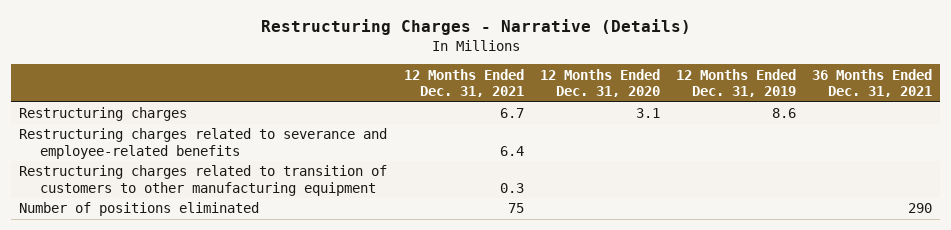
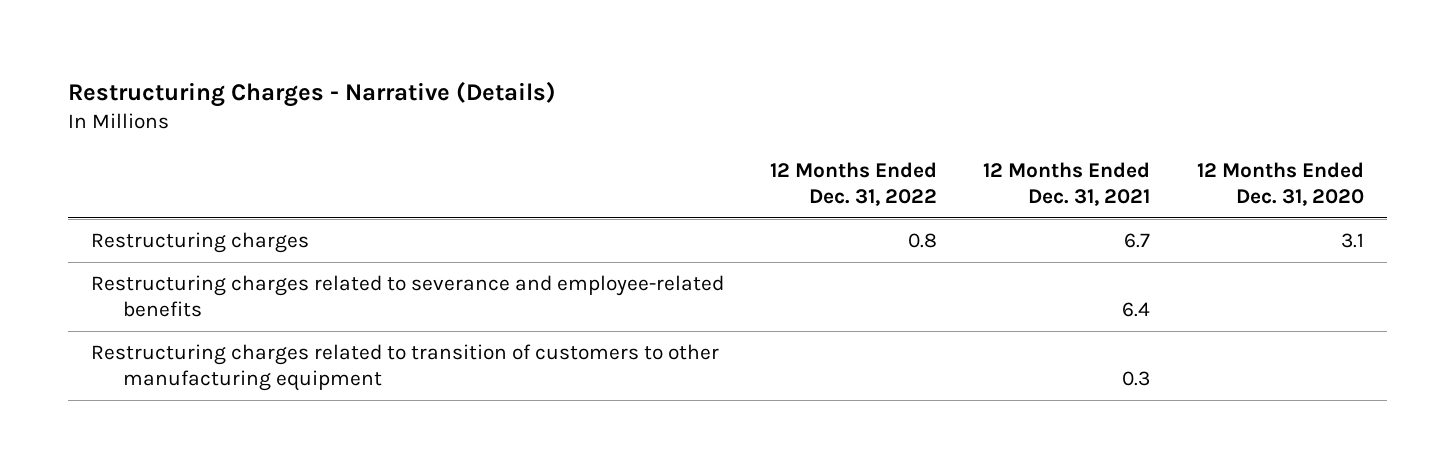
- | 12 Months Ended Dec. 31, 2021 | 12 Months Ended Dec. 31, 2020 | 12 Months Ended Dec. 31, 2019 | 36 Months Ended Dec. 31, 2021
+ | 12 Months Ended Dec. 31, 2022 | 12 Months Ended Dec. 31, 2021 | 12 Months Ended Dec. 31, 2020
- Number of positions eliminated | 75 | | | 290

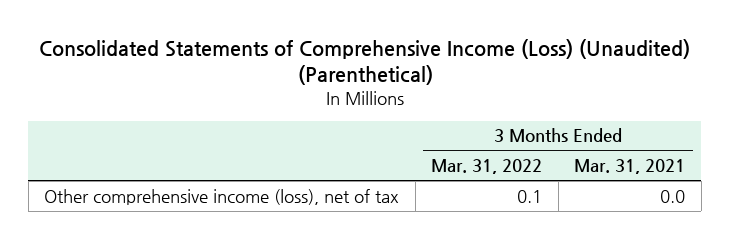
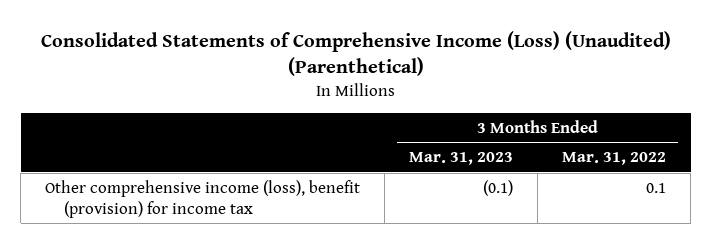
- | 3 Months Ended Mar. 31, 2022 | 3 Months Ended Mar. 31, 2021
+ | 3 Months Ended Mar. 31, 2023 | 3 Months Ended Mar. 31, 2022
- Other comprehensive income (loss), net of tax | 0.1 | 0.0
+ Other comprehensive income (loss), benefit (provision) for income tax | (0.1) | 0.1

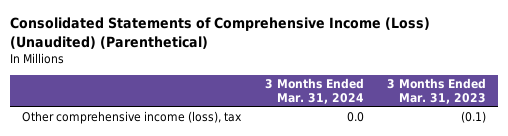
- | 3 Months Ended Mar. 31, 2023 | 3 Months Ended Mar. 31, 2022
+ | 3 Months Ended Mar. 31, 2024 | 3 Months Ended Mar. 31, 2023
- Other comprehensive income (loss), benefit (provision) for income tax | (0.1) | 0.1
+ Other comprehensive income (loss), tax | 0.0 | (0.1)

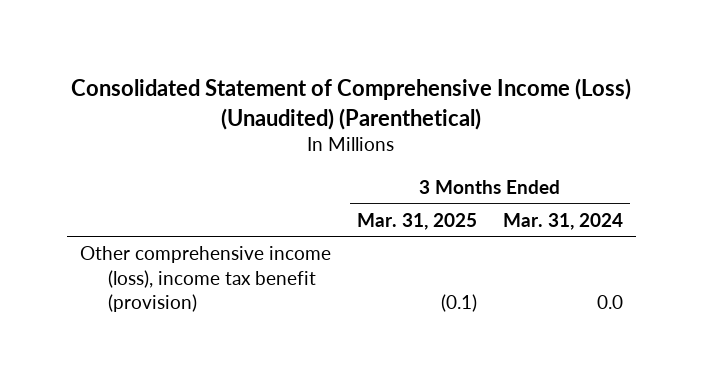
- Consolidated Statements of Comprehensive Income (Loss) (Unaudited) (Parenthetical)
+ Consolidated Statement of Comprehensive Income (Loss) (Unaudited) (Parenthetical)
- | 3 Months Ended Mar. 31, 2024 | 3 Months Ended Mar. 31, 2023
+ | 3 Months Ended Mar. 31, 2025 | 3 Months Ended Mar. 31, 2024
- Other comprehensive income (loss), tax | 0.0 | (0.1)
+ Other comprehensive income (loss), income tax benefit (provision) | (0.1) | 0.0

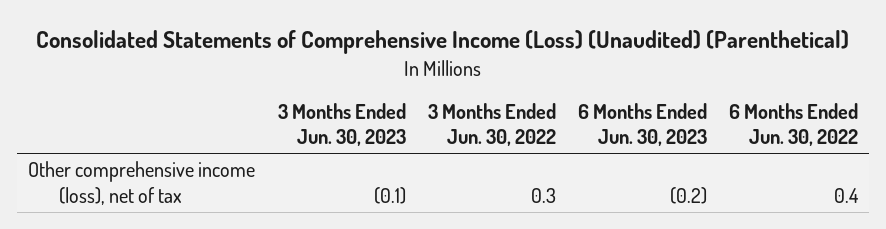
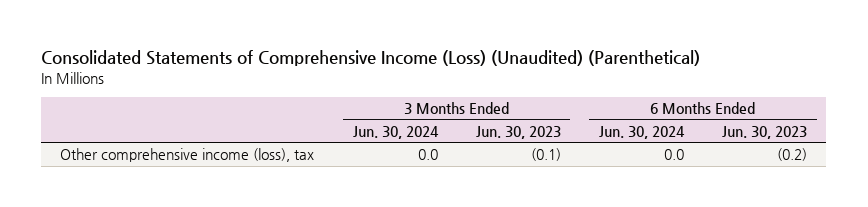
- | 3 Months Ended Jun. 30, 2023 | 3 Months Ended Jun. 30, 2022 | 6 Months Ended Jun. 30, 2023 | 6 Months Ended Jun. 30, 2022
+ | 3 Months Ended Jun. 30, 2024 | 3 Months Ended Jun. 30, 2023 | 6 Months Ended Jun. 30, 2024 | 6 Months Ended Jun. 30, 2023
- Other comprehensive income (loss), net of tax | (0.1) | 0.3 | (0.2) | 0.4
+ Other comprehensive income (loss), tax | 0.0 | (0.1) | 0.0 | (0.2)

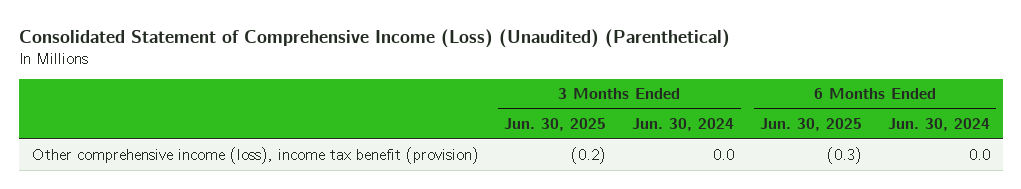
- Consolidated Statements of Comprehensive Income (Loss) (Unaudited) (Parenthetical)
+ Consolidated Statement of Comprehensive Income (Loss) (Unaudited) (Parenthetical)
- | 3 Months Ended Jun. 30, 2024 | 3 Months Ended Jun. 30, 2023 | 6 Months Ended Jun. 30, 2024 | 6 Months Ended Jun. 30, 2023
+ | 3 Months Ended Jun. 30, 2025 | 3 Months Ended Jun. 30, 2024 | 6 Months Ended Jun. 30, 2025 | 6 Months Ended Jun. 30, 2024
- Other comprehensive income (loss), tax | 0.0 | (0.1) | 0.0 | (0.2)
+ Other comprehensive income (loss), income tax benefit (provision) | (0.2) | 0.0 | (0.3) | 0.0

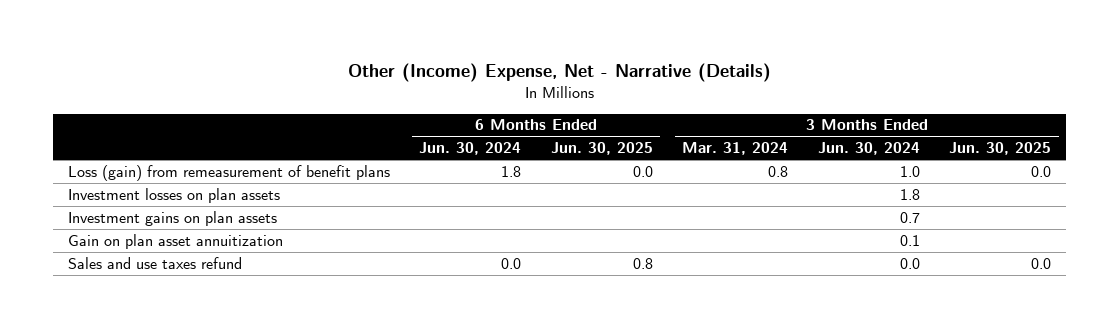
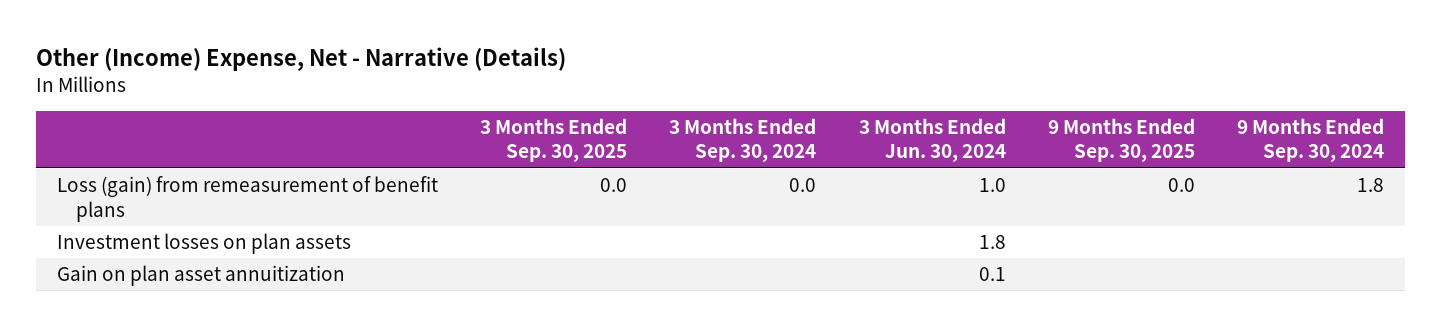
- | 6 Months Ended Jun. 30, 2024 | 6 Months Ended Jun. 30, 2025 | 3 Months Ended Mar. 31, 2024 | 3 Months Ended Jun. 30, 2024 | 3 Months Ended Jun. 30, 2025
+ | 3 Months Ended Sep. 30, 2025 | 3 Months Ended Sep. 30, 2024 | 3 Months Ended Jun. 30, 2024 | 9 Months Ended Sep. 30, 2025 | 9 Months Ended Sep. 30, 2024
- Investment gains on plan assets | | | | 0.7 |
- Sales and use taxes refund | 0.0 | 0.8 | | 0.0 | 0.0

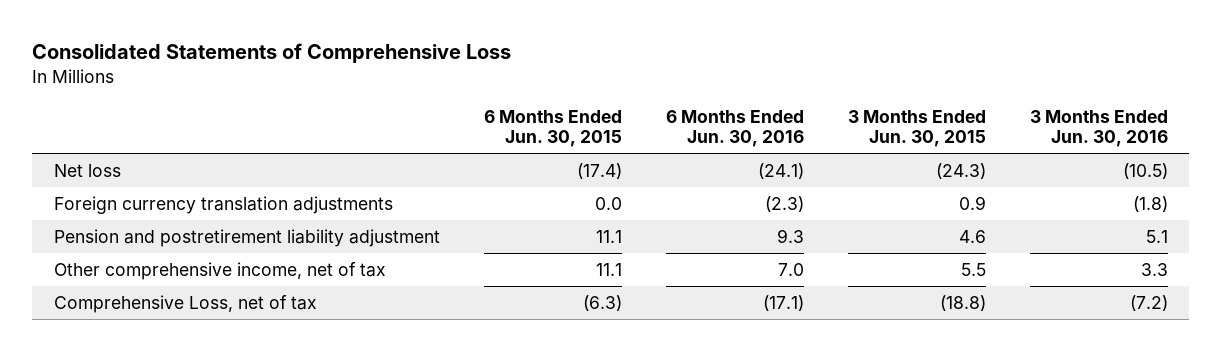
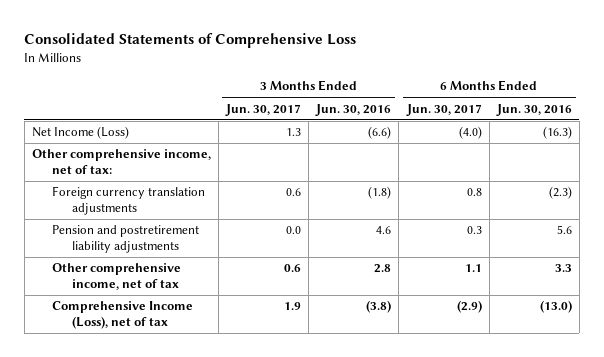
- | 6 Months Ended Jun. 30, 2015 | 6 Months Ended Jun. 30, 2016 | 3 Months Ended Jun. 30, 2015 | 3 Months Ended Jun. 30, 2016
+ | 3 Months Ended Jun. 30, 2017 | 3 Months Ended Jun. 30, 2016 | 6 Months Ended Jun. 30, 2017 | 6 Months Ended Jun. 30, 2016
- Net loss | (17.4) | (24.1) | (24.3) | (10.5)
+ Net Income (Loss) | 1.3 | (6.6) | (4.0) | (16.3)
+ Other comprehensive income, net of tax:
- Pension and postretirement liability adjustment | 11.1 | 9.3 | 4.6 | 5.1
- Other comprehensive income, net of tax | 11.1 | 7.0 | 5.5 | 3.3
- Comprehensive Loss, net of tax | (6.3) | (17.1) | (18.8) | (7.2)
+ Pension and postretirement liability adjustments | 0.0 | 4.6 | 0.3 | 5.6
+ Other comprehensive income, net of tax | 0.6 | 2.8 | 1.1 | 3.3
+ Comprehensive Income (Loss), net of tax | 1.9 | (3.8) | (2.9) | (13.0)

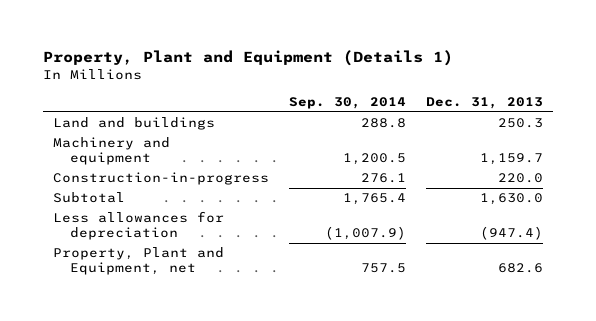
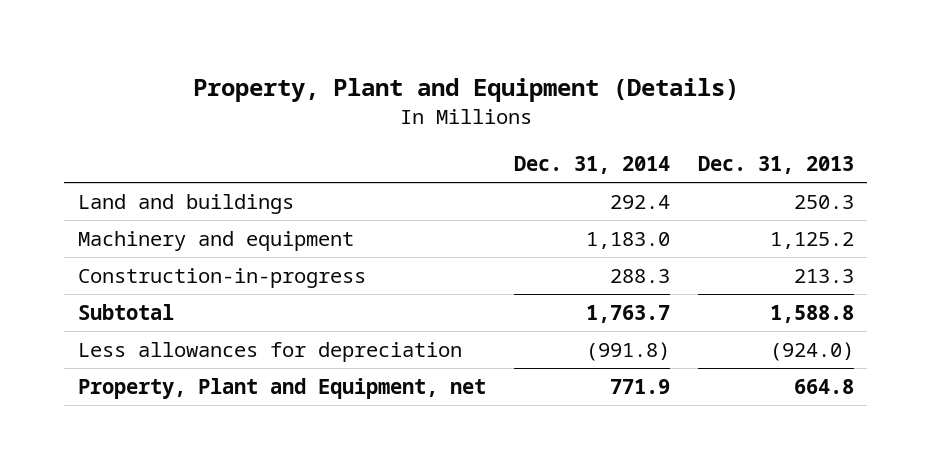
- Property, Plant and Equipment (Details 1)
+ Property, Plant and Equipment (Details)
- | Sep. 30, 2014 | Dec. 31, 2013
+ | Dec. 31, 2014 | Dec. 31, 2013
- Machinery and equipment | 1,200.5 | 1,159.7
- Construction-in-progress | 276.1 | 220.0
- Subtotal | 1,765.4 | 1,630.0
- Less allowances for depreciation | (1,007.9) | (947.4)
- Property, Plant and Equipment, net | 757.5 | 682.6
+ Machinery and equipment | 1,183.0 | 1,125.2
+ Construction-in-progress | 288.3 | 213.3
+ Subtotal | 1,763.7 | 1,588.8
+ Less allowances for depreciation | (991.8) | (924.0)
+ Property, Plant and Equipment, net | 771.9 | 664.8

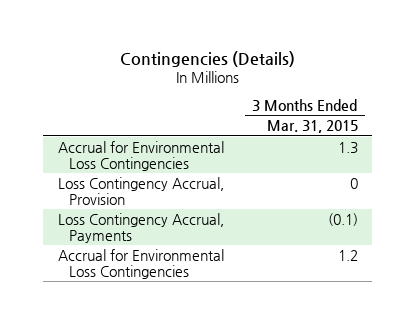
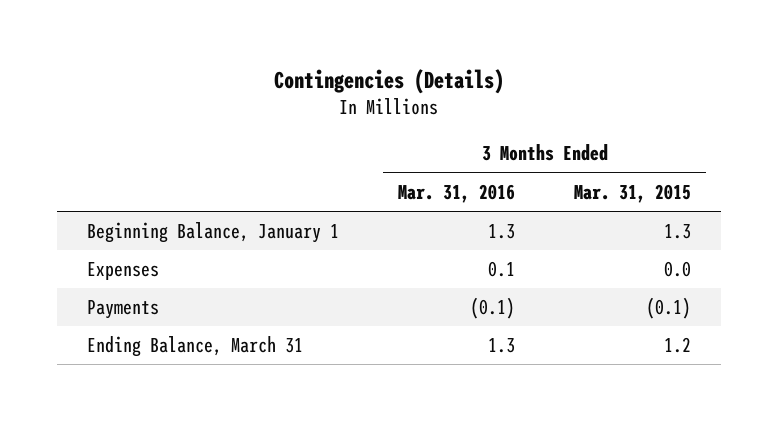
- | 3 Months Ended Mar. 31, 2015
+ | 3 Months Ended Mar. 31, 2016 | 3 Months Ended Mar. 31, 2015
- Accrual for Environmental Loss Contingencies | 1.3
- Loss Contingency Accrual, Provision | 0
- Loss Contingency Accrual, Payments | (0.1)
- Accrual for Environmental Loss Contingencies | 1.2
+ Beginning Balance, January 1 | 1.3 | 1.3
+ Expenses | 0.1 | 0.0
+ Payments | (0.1) | (0.1)
+ Ending Balance, March 31 | 1.3 | 1.2

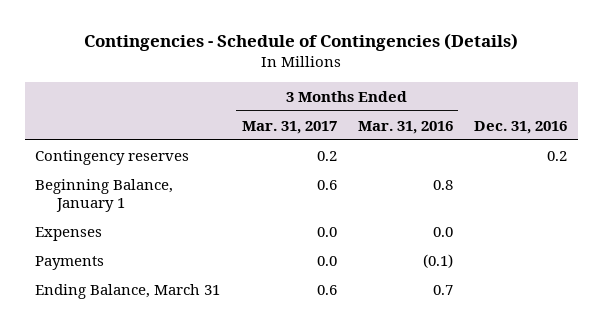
- Contingencies (Details)
+ Contingencies - Schedule of Contingencies (Details)
- | 3 Months Ended Mar. 31, 2016 | 3 Months Ended Mar. 31, 2015
+ | 3 Months Ended Mar. 31, 2017 | 3 Months Ended Mar. 31, 2016 | Dec. 31, 2016
- Beginning Balance, January 1 | 1.3 | 1.3
- Expenses | 0.1 | 0.0
+ Contingency reserves | 0.2 | | 0.2
+ Beginning Balance, January 1 | 0.6 | 0.8 |
+ Expenses | 0.0 | 0.0 |
- Ending Balance, March 31 | 1.3 | 1.2
+ Ending Balance, March 31 | 0.6 | 0.7 |

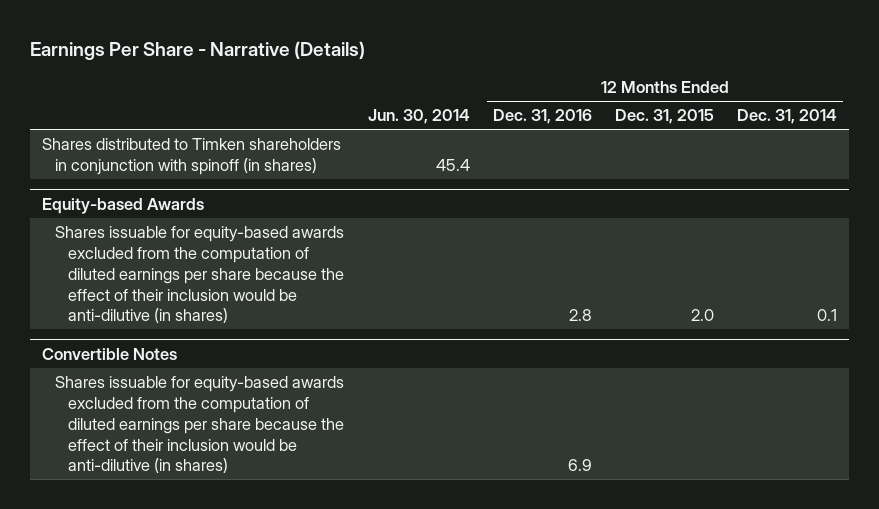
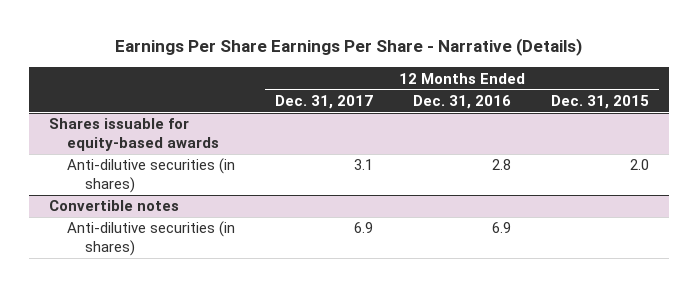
- Earnings Per Share - Narrative (Details)
+ Earnings Per Share Earnings Per Share - Narrative (Details)
- | Jun. 30, 2014 | 12 Months Ended Dec. 31, 2016 | 12 Months Ended Dec. 31, 2015 | 12 Months Ended Dec. 31, 2014
+ | 12 Months Ended Dec. 31, 2017 | 12 Months Ended Dec. 31, 2016 | 12 Months Ended Dec. 31, 2015
- Shares distributed to Timken shareholders in conjunction with spinoff (in shares) | 45.4 | | |
- Equity-based Awards
- Shares issuable for equity-based awards excluded from the computation of diluted earnings per share because the effect of their inclusion would be anti-dilutive (in shares) | | 2.8 | 2.0 | 0.1
- Convertible Notes
- Shares issuable for equity-based awards excluded from the computation of diluted earnings per share because the effect of their inclusion would be anti-dilutive (in shares) | | 6.9 | |
+ Shares issuable for equity-based awards
+ Anti-dilutive securities (in shares) | 3.1 | 2.8 | 2.0
+ Convertible notes
+ Anti-dilutive securities (in shares) | 6.9 | 6.9 |

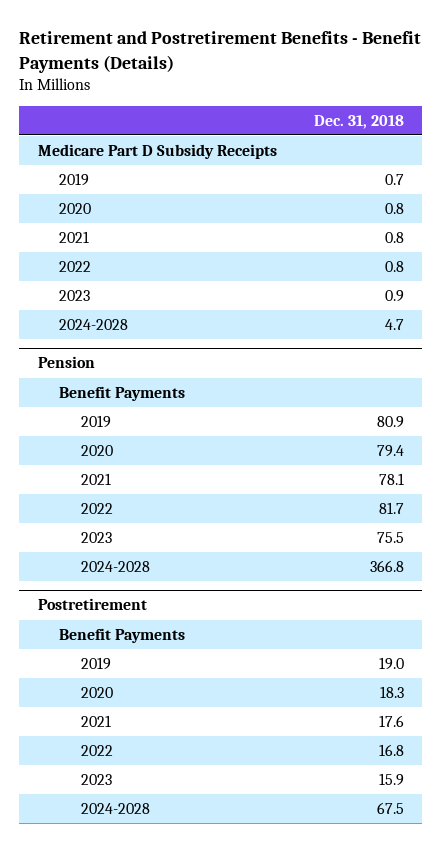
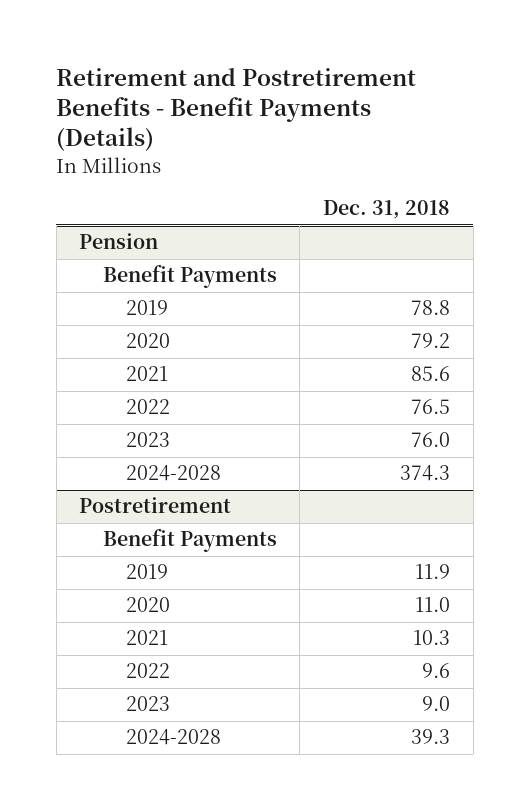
- Medicare Part D Subsidy Receipts
- 2019 | 0.7
- 2020 | 0.8
- 2021 | 0.8
- 2022 | 0.8
- 2023 | 0.9
- 2024-2028 | 4.7
@ Pension
- 2019 | 80.9
- 2020 | 79.4
- 2021 | 78.1
- 2022 | 81.7
- 2023 | 75.5
- 2024-2028 | 366.8
+ 2019 | 78.8
+ 2020 | 79.2
+ 2021 | 85.6
+ 2022 | 76.5
+ 2023 | 76.0
+ 2024-2028 | 374.3
@ Postretirement
- 2019 | 19.0
- 2020 | 18.3
- 2021 | 17.6
- 2022 | 16.8
- 2023 | 15.9
- 2024-2028 | 67.5
+ 2019 | 11.9
+ 2020 | 11.0
+ 2021 | 10.3
+ 2022 | 9.6
+ 2023 | 9.0
+ 2024-2028 | 39.3

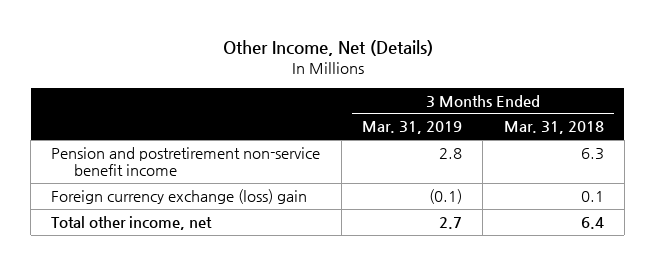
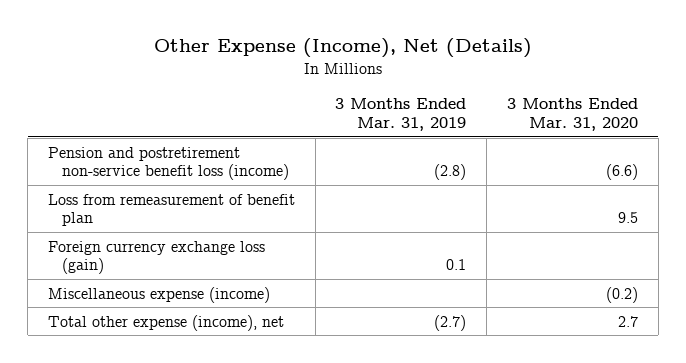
- Other Income, Net (Details)
+ Other Expense (Income), Net (Details)
- | 3 Months Ended Mar. 31, 2019 | 3 Months Ended Mar. 31, 2018
+ | 3 Months Ended Mar. 31, 2019 | 3 Months Ended Mar. 31, 2020
- Pension and postretirement non-service benefit income | 2.8 | 6.3
- Foreign currency exchange (loss) gain | (0.1) | 0.1
- Total other income, net | 2.7 | 6.4
+ Pension and postretirement non-service benefit loss (income) | (2.8) | (6.6)
+ Loss from remeasurement of benefit plan | | 9.5
+ Foreign currency exchange loss (gain) | 0.1 |
+ Miscellaneous expense (income) | | (0.2)
+ Total other expense (income), net | (2.7) | 2.7

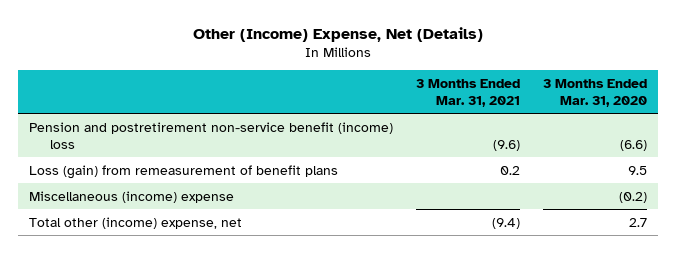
- Other Expense (Income), Net (Details)
+ Other (Income) Expense, Net (Details)
- | 3 Months Ended Mar. 31, 2019 | 3 Months Ended Mar. 31, 2020
+ | 3 Months Ended Mar. 31, 2021 | 3 Months Ended Mar. 31, 2020
- Pension and postretirement non-service benefit loss (income) | (2.8) | (6.6)
- Loss from remeasurement of benefit plan | | 9.5
- Foreign currency exchange loss (gain) | 0.1 |
- Miscellaneous expense (income) | | (0.2)
- Total other expense (income), net | (2.7) | 2.7
+ Pension and postretirement non-service benefit (income) loss | (9.6) | (6.6)
+ Loss (gain) from remeasurement of benefit plans | 0.2 | 9.5
+ Miscellaneous (income) expense | | (0.2)
+ Total other (income) expense, net | (9.4) | 2.7

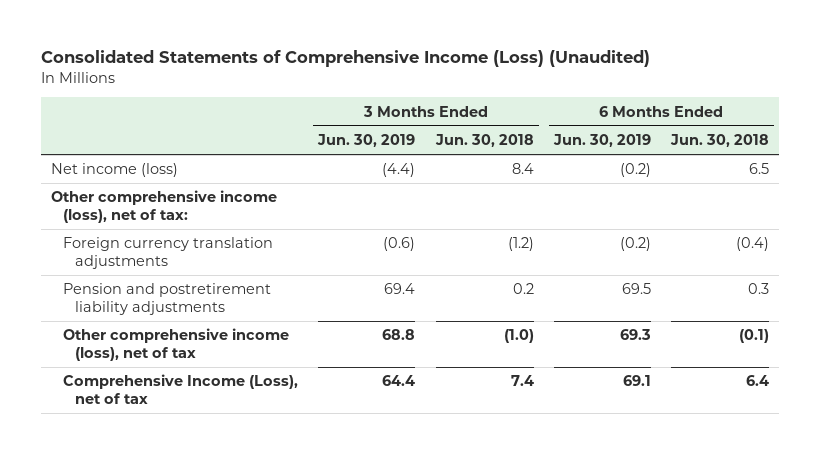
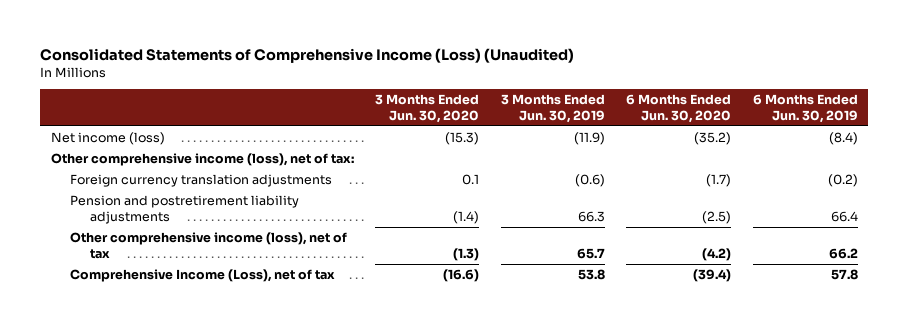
- | 3 Months Ended Jun. 30, 2019 | 3 Months Ended Jun. 30, 2018 | 6 Months Ended Jun. 30, 2019 | 6 Months Ended Jun. 30, 2018
+ | 3 Months Ended Jun. 30, 2020 | 3 Months Ended Jun. 30, 2019 | 6 Months Ended Jun. 30, 2020 | 6 Months Ended Jun. 30, 2019
- Net income (loss) | (4.4) | 8.4 | (0.2) | 6.5
+ Net income (loss) | (15.3) | (11.9) | (35.2) | (8.4)
- Pension and postretirement liability adjustments | 69.4 | 0.2 | 69.5 | 0.3
- Other comprehensive income (loss), net of tax | 68.8 | (1.0) | 69.3 | (0.1)
- Comprehensive Income (Loss), net of tax | 64.4 | 7.4 | 69.1 | 6.4
+ Pension and postretirement liability adjustments | (1.4) | 66.3 | (2.5) | 66.4
+ Other comprehensive income (loss), net of tax | (1.3) | 65.7 | (4.2) | 66.2
+ Comprehensive Income (Loss), net of tax | (16.6) | 53.8 | (39.4) | 57.8

